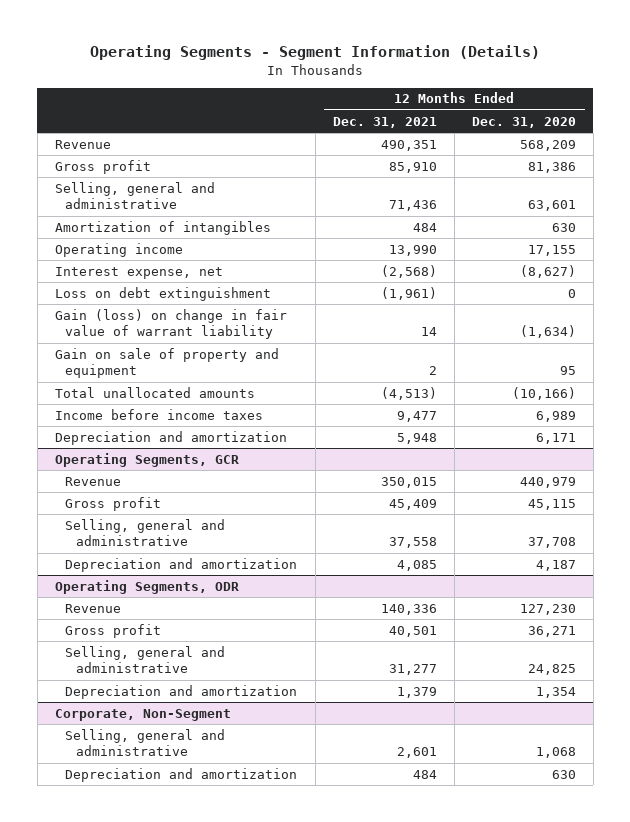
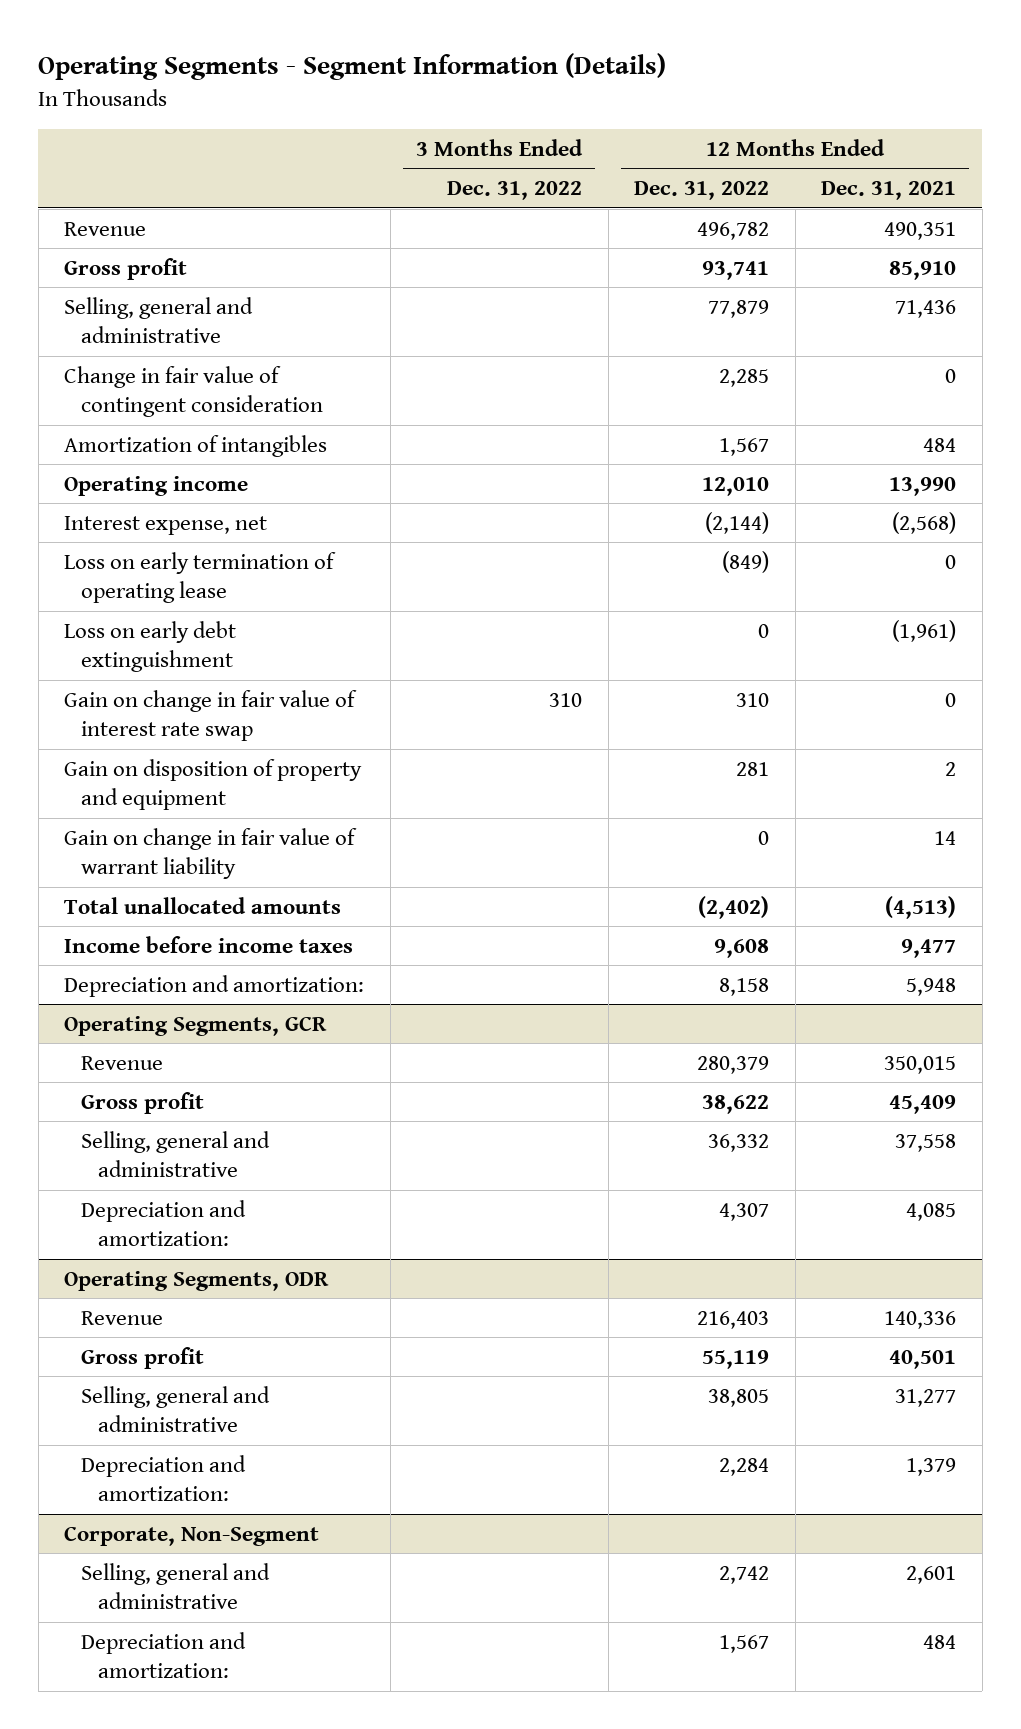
- | 12 Months Ended Dec. 31, 2021 | 12 Months Ended Dec. 31, 2020
+ | 3 Months Ended Dec. 31, 2022 | 12 Months Ended Dec. 31, 2022 | 12 Months Ended Dec. 31, 2021
+ Change in fair value of contingent consideration | | 2,285 | 0
- Loss on debt extinguishment | (1,961) | 0
- Gain (loss) on change in fair value of warrant liability | 14 | (1,634)
- Gain on sale of property and equipment | 2 | 95
+ Loss on early termination of operating lease | | (849) | 0
+ Loss on early debt extinguishment | | 0 | (1,961)
+ Gain on change in fair value of interest rate swap | 310 | 310 | 0
+ Gain on disposition of property and equipment | | 281 | 2
+ Gain on change in fair value of warrant liability | | 0 | 14
- Depreciation and amortization | 5,948 | 6,171
+ Depreciation and amortization: | | 8,158 | 5,948
@ Operating Segments, GCR
- Depreciation and amortization | 4,085 | 4,187
+ Depreciation and amortization: | | 4,307 | 4,085
@ Operating Segments, ODR
- Depreciation and amortization | 1,379 | 1,354
+ Depreciation and amortization: | | 2,284 | 1,379
@ Corporate, Non-Segment
- Depreciation and amortization | 484 | 630
+ Depreciation and amortization: | | 1,567 | 484

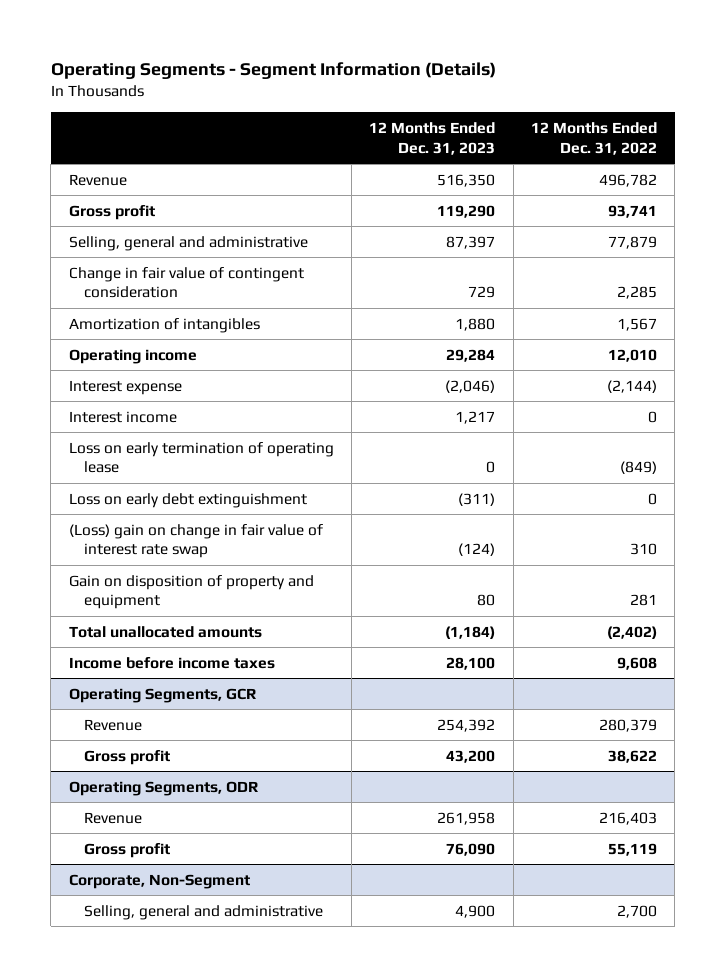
- | 3 Months Ended Dec. 31, 2022 | 12 Months Ended Dec. 31, 2022 | 12 Months Ended Dec. 31, 2021
+ | 12 Months Ended Dec. 31, 2023 | 12 Months Ended Dec. 31, 2022
- Interest expense, net | | (2,144) | (2,568)
+ Interest expense | (2,046) | (2,144)
+ Interest income | 1,217 | 0
- Gain on change in fair value of interest rate swap | 310 | 310 | 0
+ (Loss) gain on change in fair value of interest rate swap | (124) | 310
- Gain on change in fair value of warrant liability | | 0 | 14
- Depreciation and amortization: | | 8,158 | 5,948
@ Operating Segments, GCR
- Selling, general and administrative | | 36,332 | 37,558
- Depreciation and amortization: | | 4,307 | 4,085
@ Operating Segments, ODR
- Selling, general and administrative | | 38,805 | 31,277
- Depreciation and amortization: | | 2,284 | 1,379
@ Corporate, Non-Segment
- Selling, general and administrative | | 2,742 | 2,601
- Depreciation and amortization: | | 1,567 | 484
+ Selling, general and administrative | 4,900 | 2,700

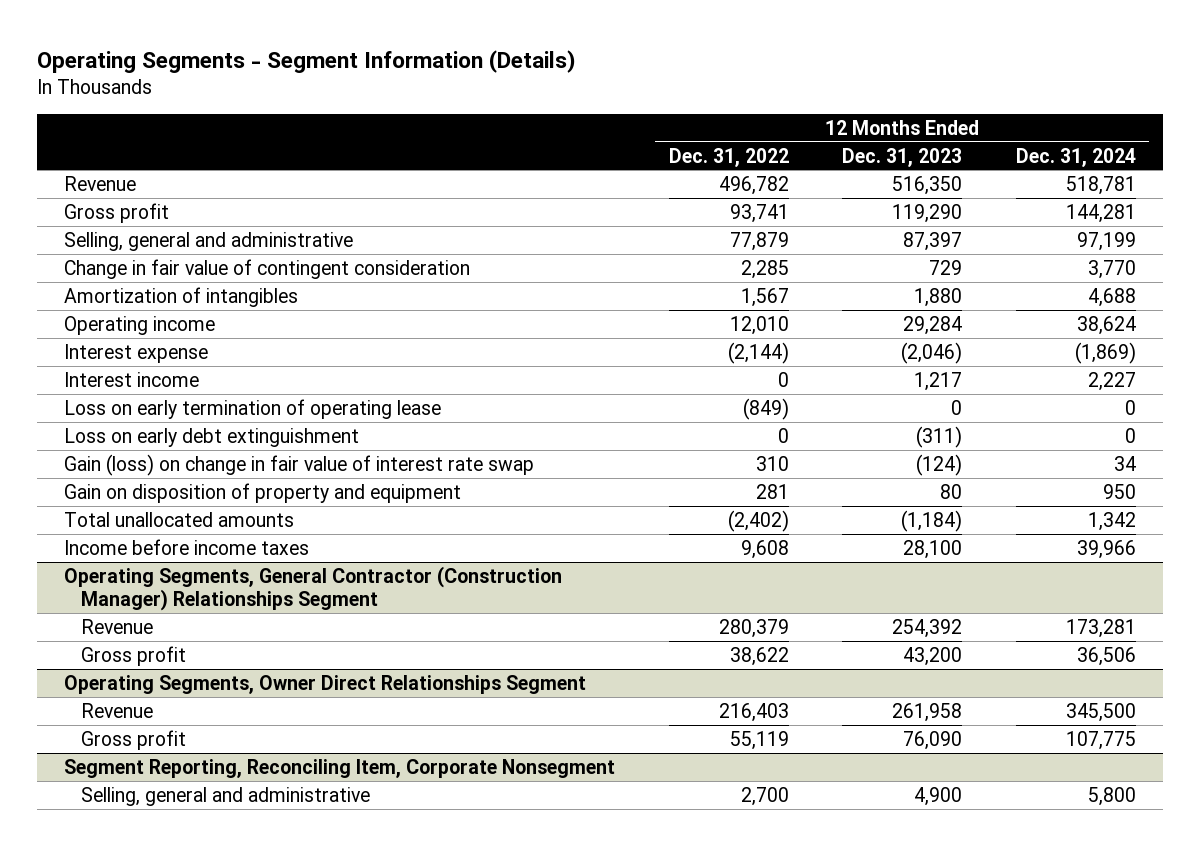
- | 12 Months Ended Dec. 31, 2023 | 12 Months Ended Dec. 31, 2022
+ | 12 Months Ended Dec. 31, 2022 | 12 Months Ended Dec. 31, 2023 | 12 Months Ended Dec. 31, 2024
- (Loss) gain on change in fair value of interest rate swap | (124) | 310
+ Gain (loss) on change in fair value of interest rate swap | 310 | (124) | 34
- Operating Segments, GCR
+ Operating Segments, General Contractor (Construction Manager) Relationships Segment
- Operating Segments, ODR
+ Operating Segments, Owner Direct Relationships Segment
- Corporate, Non-Segment
+ Segment Reporting, Reconciling Item, Corporate Nonsegment

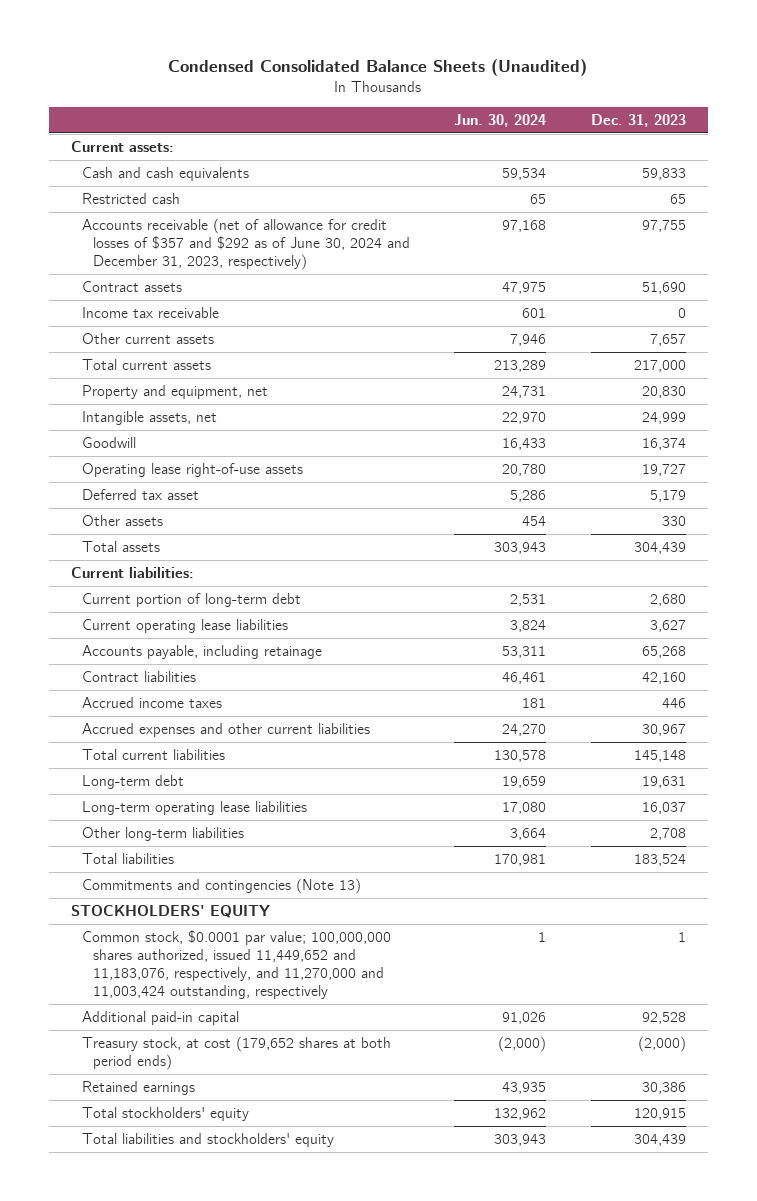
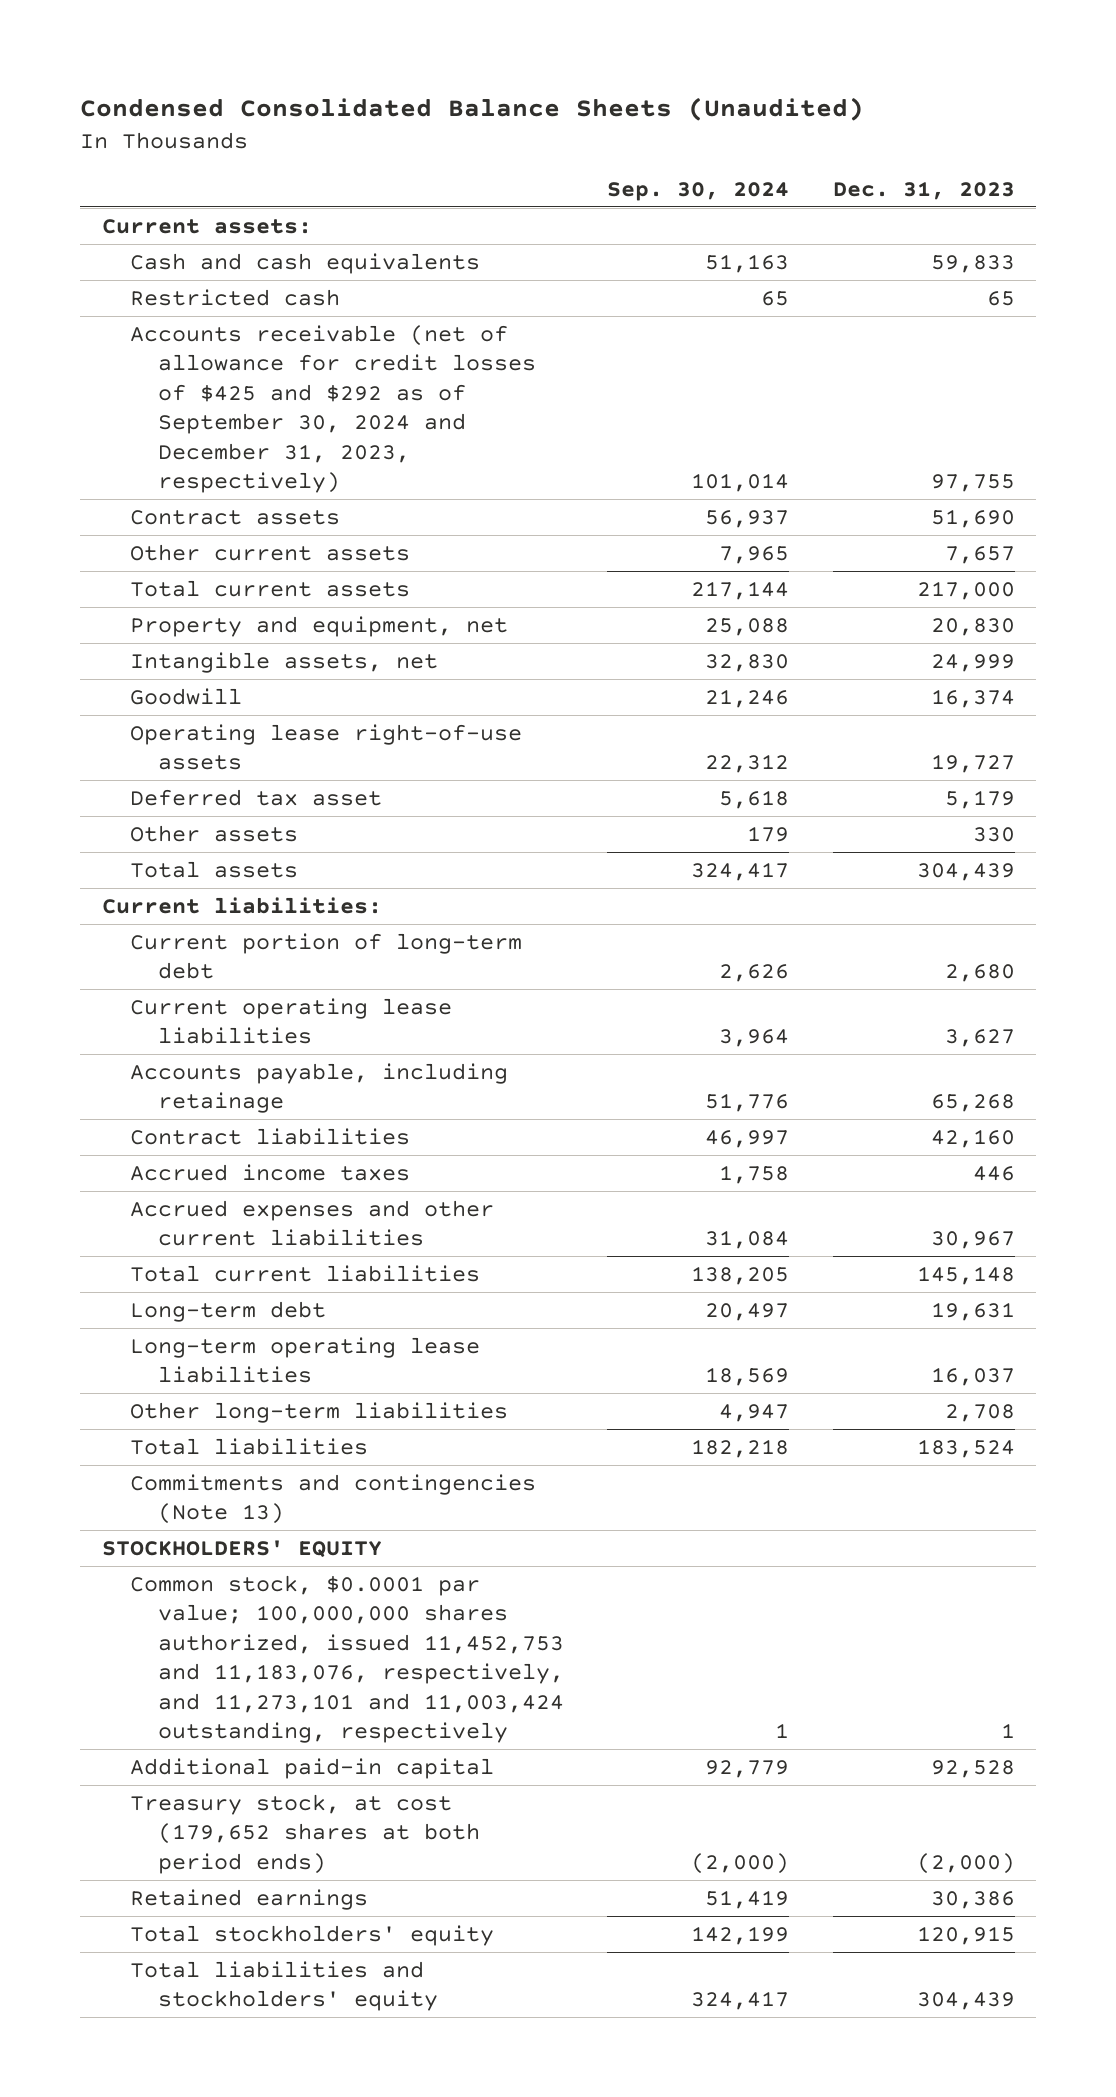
- | Jun. 30, 2024 | Dec. 31, 2023
+ | Sep. 30, 2024 | Dec. 31, 2023
- Accounts receivable (net of allowance for credit losses of $357 and $292 as of June 30, 2024 and December 31, 2023, respectively) | 97,168 | 97,755
+ Accounts receivable (net of allowance for credit losses of $425 and $292 as of September 30, 2024 and December 31, 2023, respectively) | 101,014 | 97,755
- Income tax receivable | 601 | 0
- Common stock, $0.0001 par value; 100,000,000 shares authorized, issued 11,449,652 and 11,183,076, respectively, and 11,270,000 and 11,003,424 outstanding, respectively | 1 | 1
+ Common stock, $0.0001 par value; 100,000,000 shares authorized, issued 11,452,753 and 11,183,076, respectively, and 11,273,101 and 11,003,424 outstanding, respectively | 1 | 1

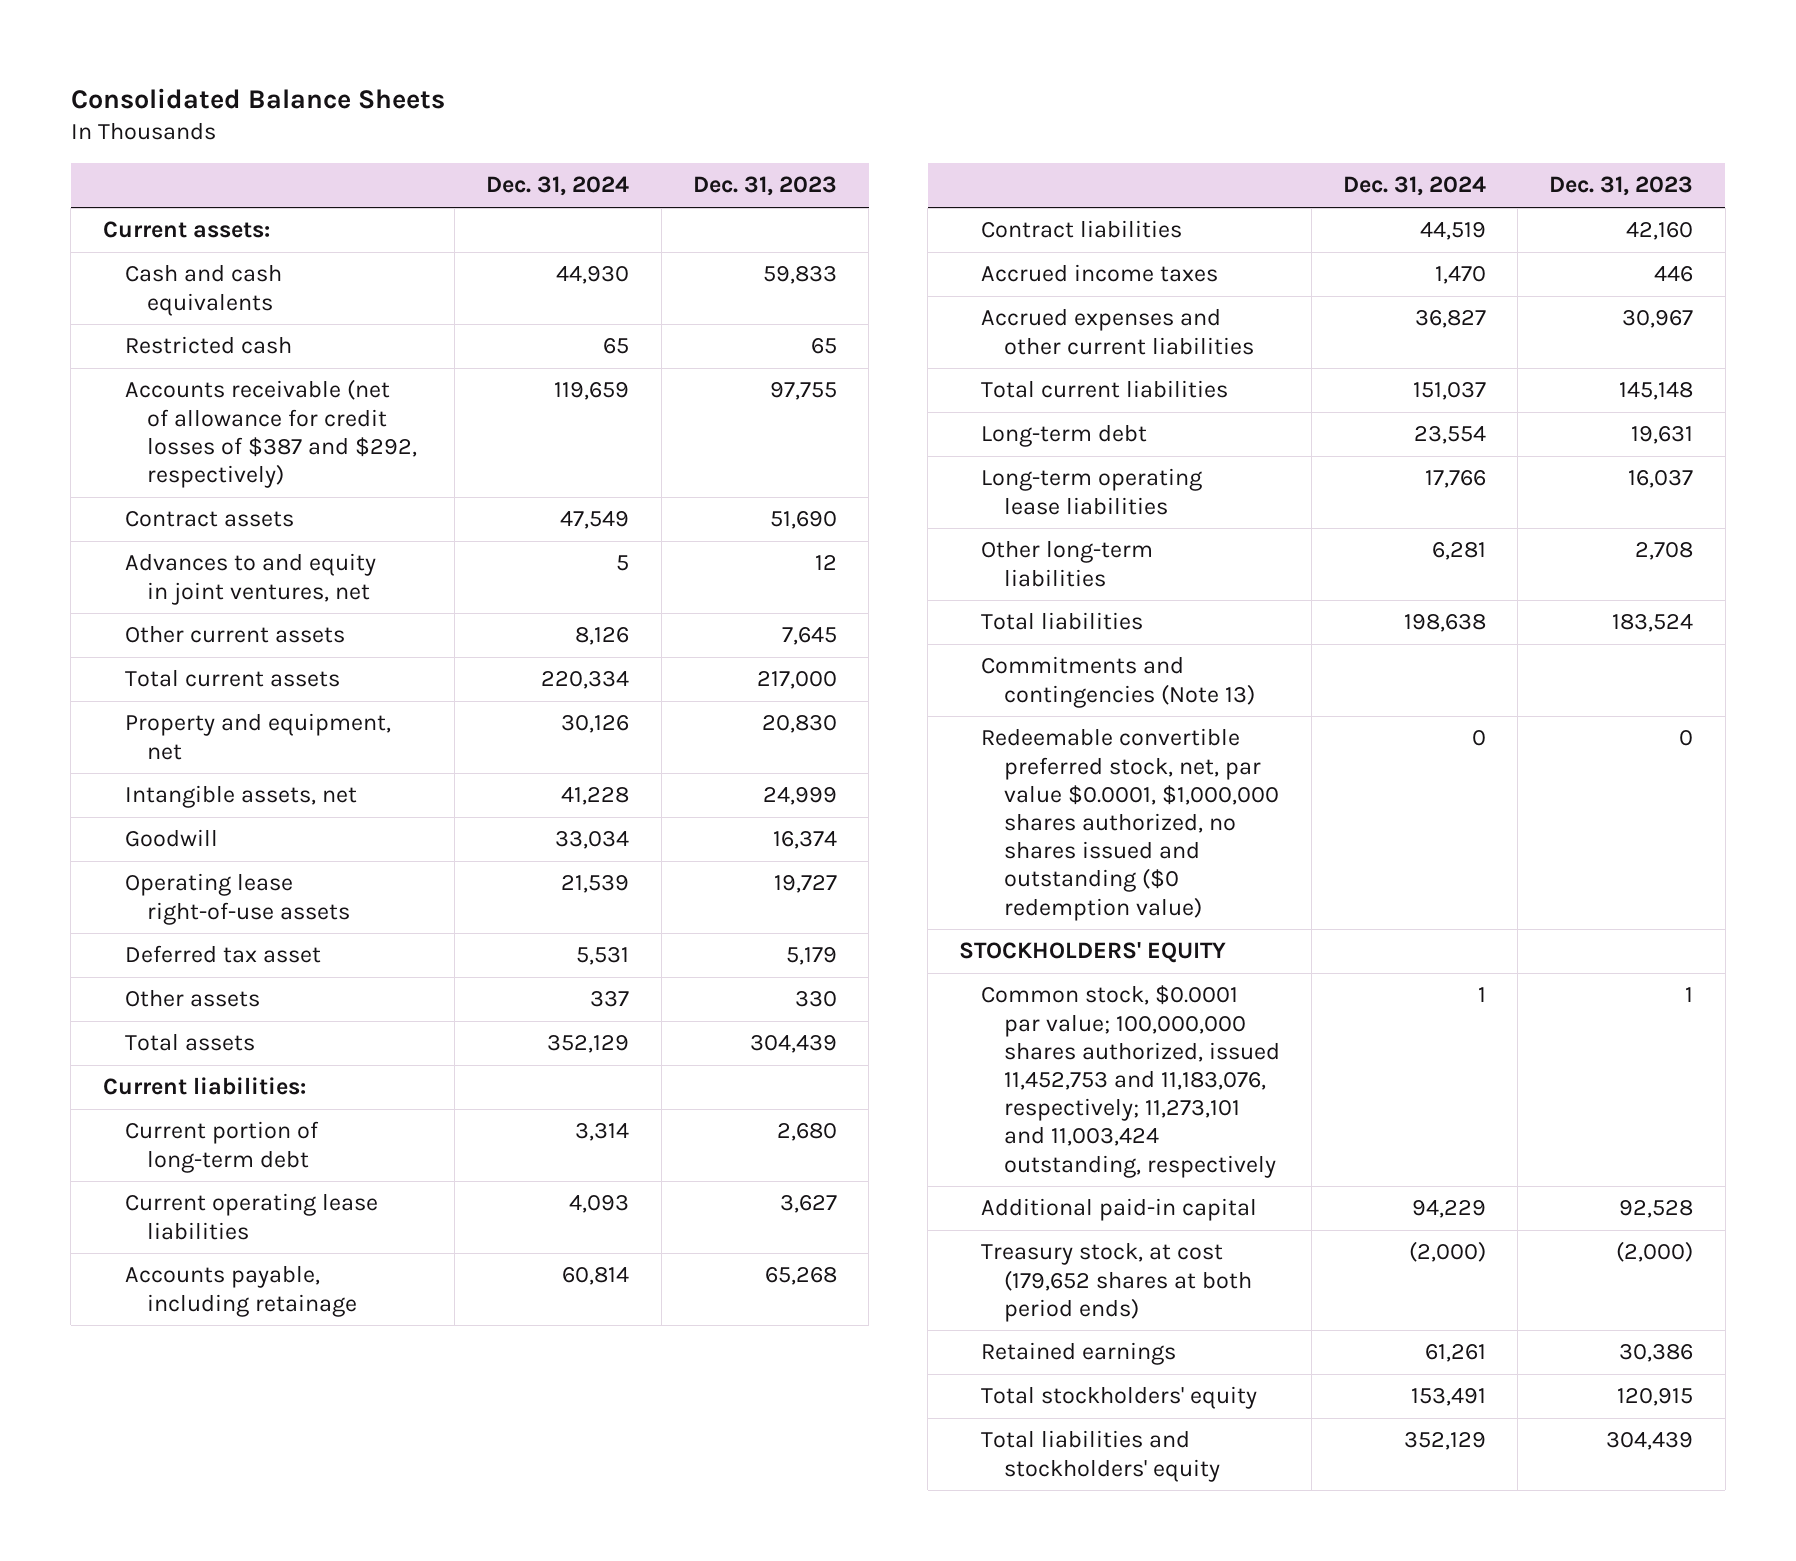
- Condensed Consolidated Balance Sheets (Unaudited)
+ Consolidated Balance Sheets
- | Sep. 30, 2024 | Dec. 31, 2023
+ | Dec. 31, 2024 | Dec. 31, 2023
- Accounts receivable (net of allowance for credit losses of $425 and $292 as of September 30, 2024 and December 31, 2023, respectively) | 101,014 | 97,755
+ Accounts receivable (net of allowance for credit losses of $387 and $292, respectively) | 119,659 | 97,755
- Other current assets | 7,965 | 7,657
+ Advances to and equity in joint ventures, net | 5 | 12
+ Other current assets | 8,126 | 7,645
+ Redeemable convertible preferred stock, net, par value $0.0001, $1,000,000 shares authorized, no shares issued and outstanding ($0 redemption value) | 0 | 0
- Common stock, $0.0001 par value; 100,000,000 shares authorized, issued 11,452,753 and 11,183,076, respectively, and 11,273,101 and 11,003,424 outstanding, respectively | 1 | 1
+ Common stock, $0.0001 par value; 100,000,000 shares authorized, issued 11,452,753 and 11,183,076, respectively; 11,273,101 and 11,003,424 outstanding, respectively | 1 | 1

